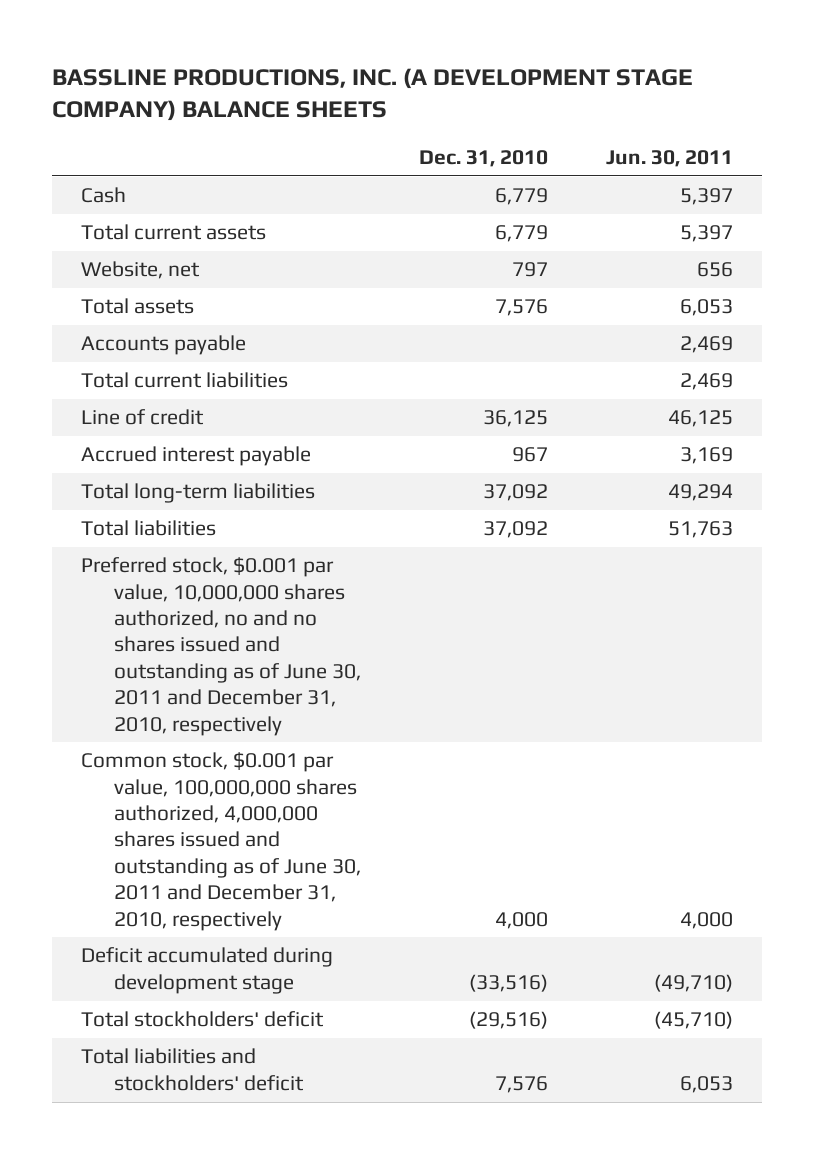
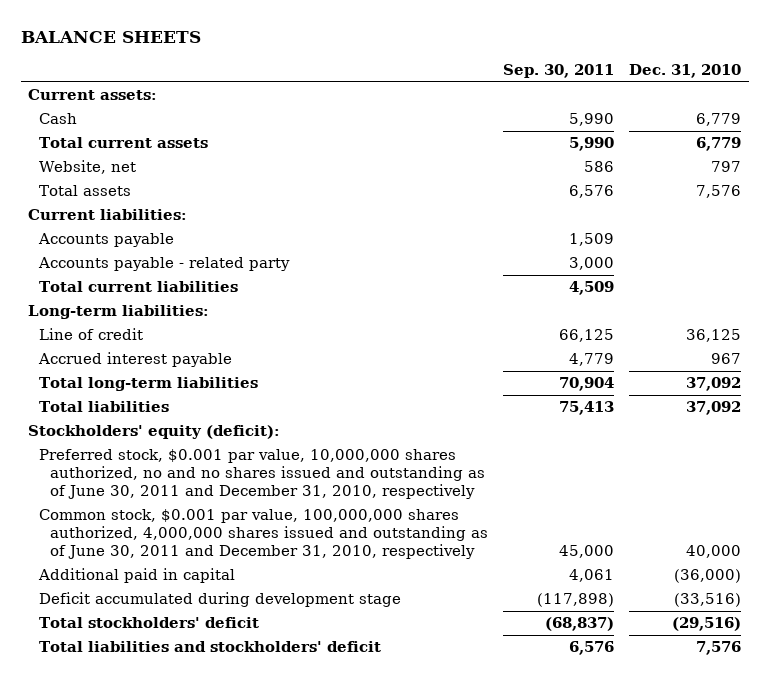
- BASSLINE PRODUCTIONS, INC. (A DEVELOPMENT STAGE COMPANY) BALANCE SHEETS
+ BALANCE SHEETS
- | Dec. 31, 2010 | Jun. 30, 2011
+ | Sep. 30, 2011 | Dec. 31, 2010
+ Current assets:
+ Current liabilities:
+ Accounts payable - related party | 3,000 |
+ Long-term liabilities:
+ Stockholders' equity (deficit):
- Common stock, $0.001 par value, 100,000,000 shares authorized, 4,000,000 shares issued and outstanding as of June 30, 2011 and December 31, 2010, respectively | 4,000 | 4,000
+ Common stock, $0.001 par value, 100,000,000 shares authorized, 4,000,000 shares issued and outstanding as of June 30, 2011 and December 31, 2010, respectively | 45,000 | 40,000
+ Additional paid in capital | 4,061 | (36,000)

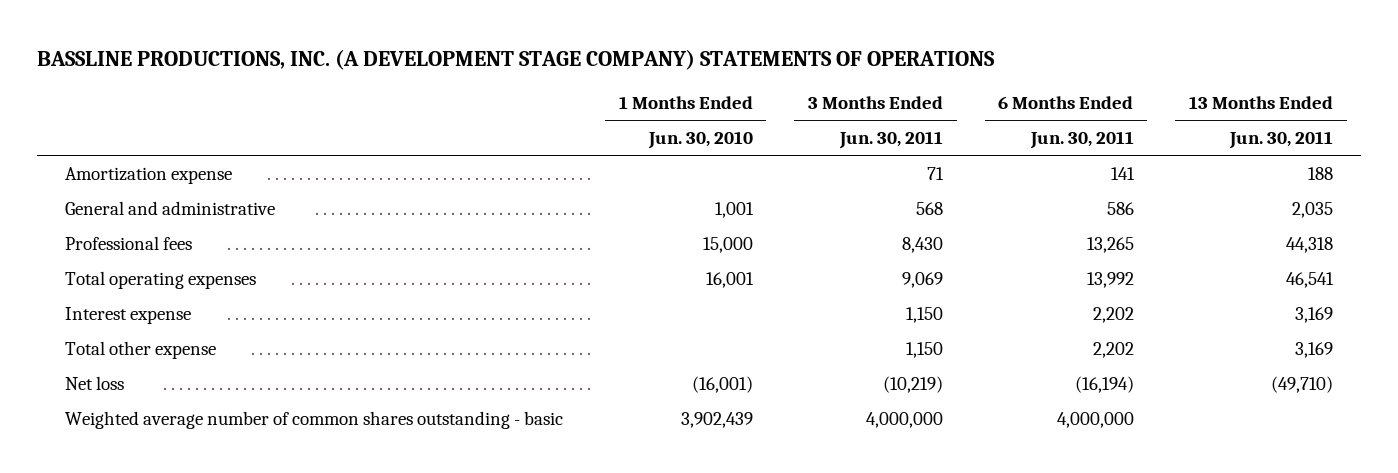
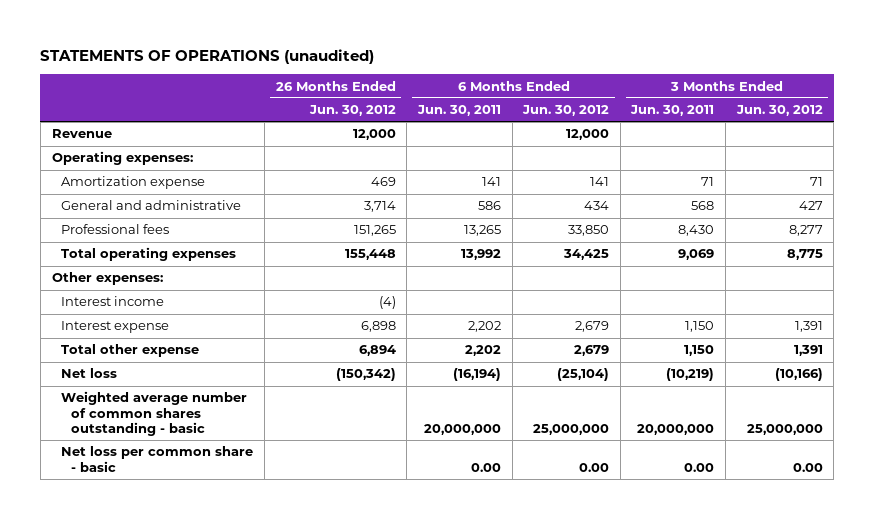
- BASSLINE PRODUCTIONS, INC. (A DEVELOPMENT STAGE COMPANY) STATEMENTS OF OPERATIONS
+ STATEMENTS OF OPERATIONS (unaudited)
- | 1 Months Ended Jun. 30, 2010 | 3 Months Ended Jun. 30, 2011 | 6 Months Ended Jun. 30, 2011 | 13 Months Ended Jun. 30, 2011
+ | 26 Months Ended Jun. 30, 2012 | 6 Months Ended Jun. 30, 2011 | 6 Months Ended Jun. 30, 2012 | 3 Months Ended Jun. 30, 2011 | 3 Months Ended Jun. 30, 2012
+ Revenue | 12,000 | | 12,000 | |
+ Operating expenses:
+ Other expenses:
+ Interest income | (4) | | | |
- Weighted average number of common shares outstanding - basic | 3,902,439 | 4,000,000 | 4,000,000 |
+ Weighted average number of common shares outstanding - basic | | 20,000,000 | 25,000,000 | 20,000,000 | 25,000,000
+ Net loss per common share - basic | | 0.00 | 0.00 | 0.00 | 0.00

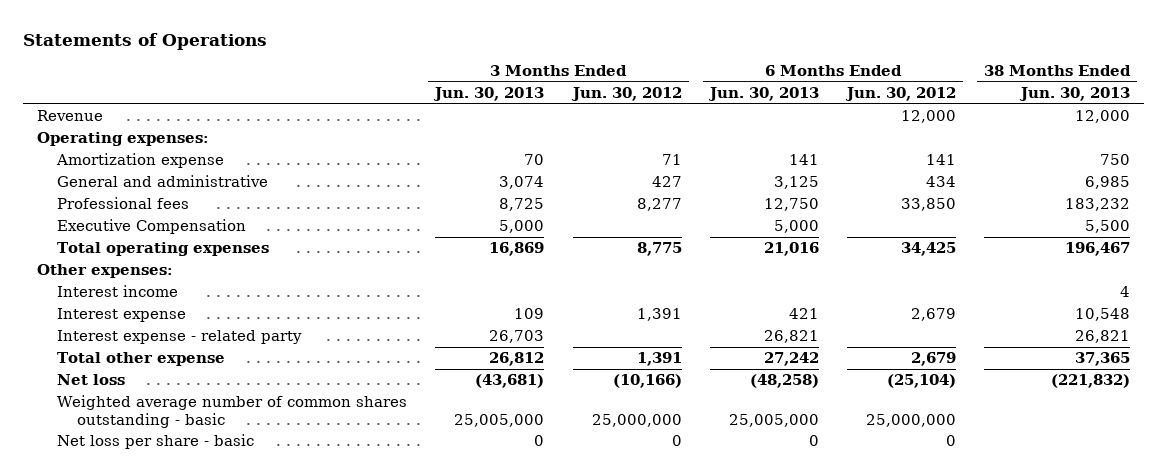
- STATEMENTS OF OPERATIONS (unaudited)
+ Statements of Operations
- | 26 Months Ended Jun. 30, 2012 | 6 Months Ended Jun. 30, 2011 | 6 Months Ended Jun. 30, 2012 | 3 Months Ended Jun. 30, 2011 | 3 Months Ended Jun. 30, 2012
+ | 3 Months Ended Jun. 30, 2013 | 3 Months Ended Jun. 30, 2012 | 6 Months Ended Jun. 30, 2013 | 6 Months Ended Jun. 30, 2012 | 38 Months Ended Jun. 30, 2013
+ Executive Compensation | 5,000 | | 5,000 | | 5,500
+ Interest expense - related party | 26,703 | | 26,821 | | 26,821
- Net loss per common share - basic | | 0.00 | 0.00 | 0.00 | 0.00
+ Net loss per share - basic | 0 | 0 | 0 | 0 |

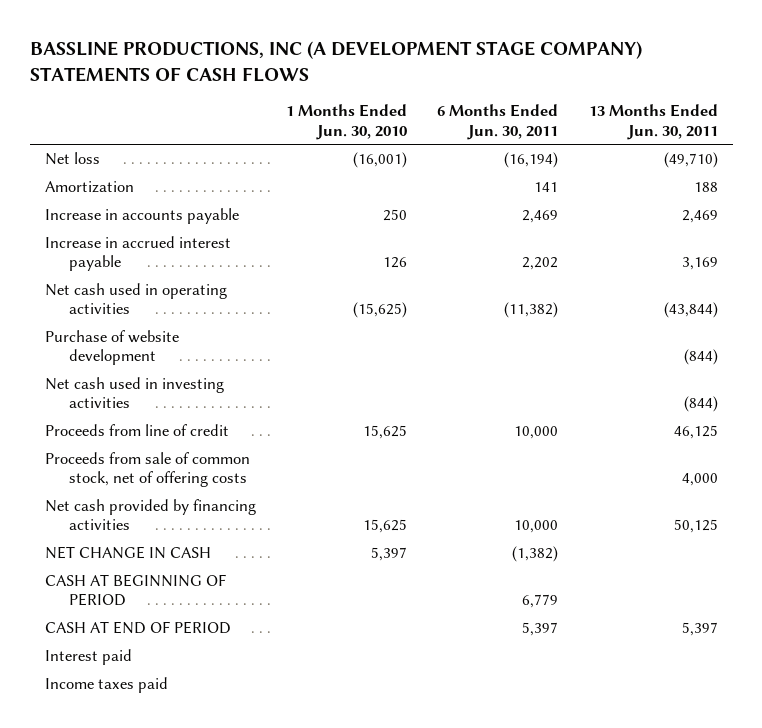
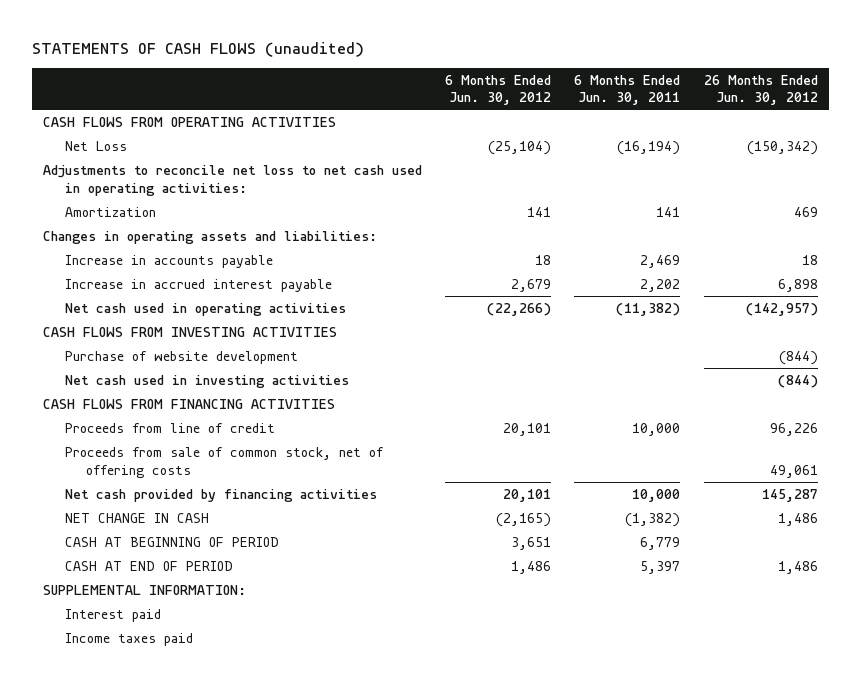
- BASSLINE PRODUCTIONS, INC (A DEVELOPMENT STAGE COMPANY) STATEMENTS OF CASH FLOWS
+ STATEMENTS OF CASH FLOWS (unaudited)
- | 1 Months Ended Jun. 30, 2010 | 6 Months Ended Jun. 30, 2011 | 13 Months Ended Jun. 30, 2011
+ | 6 Months Ended Jun. 30, 2012 | 6 Months Ended Jun. 30, 2011 | 26 Months Ended Jun. 30, 2012
- Net loss | (16,001) | (16,194) | (49,710)
+ CASH FLOWS FROM OPERATING ACTIVITIES
+ Net Loss | (25,104) | (16,194) | (150,342)
+ Adjustments to reconcile net loss to net cash used in operating activities:
+ Changes in operating assets and liabilities:
+ CASH FLOWS FROM INVESTING ACTIVITIES
+ CASH FLOWS FROM FINANCING ACTIVITIES
+ SUPPLEMENTAL INFORMATION:

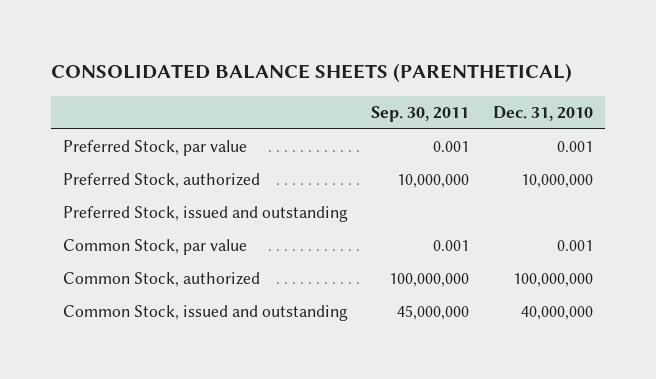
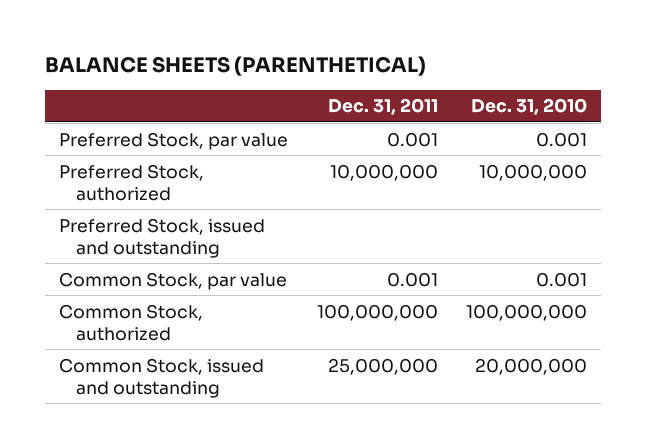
- CONSOLIDATED BALANCE SHEETS (PARENTHETICAL)
+ BALANCE SHEETS (PARENTHETICAL)
- | Sep. 30, 2011 | Dec. 31, 2010
+ | Dec. 31, 2011 | Dec. 31, 2010
- Common Stock, issued and outstanding | 45,000,000 | 40,000,000
+ Common Stock, issued and outstanding | 25,000,000 | 20,000,000

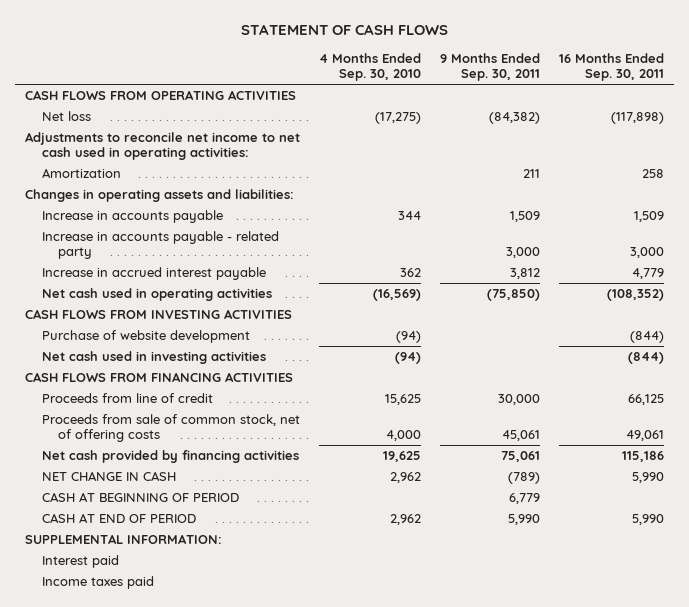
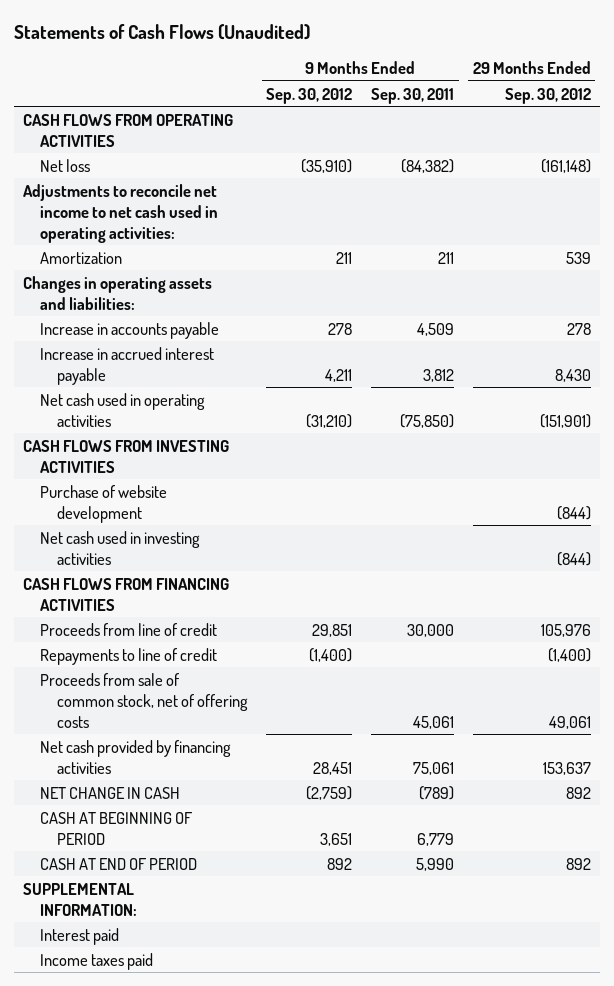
- STATEMENT OF CASH FLOWS
+ Statements of Cash Flows (Unaudited)
- | 4 Months Ended Sep. 30, 2010 | 9 Months Ended Sep. 30, 2011 | 16 Months Ended Sep. 30, 2011
+ | 9 Months Ended Sep. 30, 2012 | 9 Months Ended Sep. 30, 2011 | 29 Months Ended Sep. 30, 2012
- Increase in accounts payable | 344 | 1,509 | 1,509
- Increase in accounts payable - related party | | 3,000 | 3,000
+ Increase in accounts payable | 278 | 4,509 | 278
+ Repayments to line of credit | (1,400) | | (1,400)

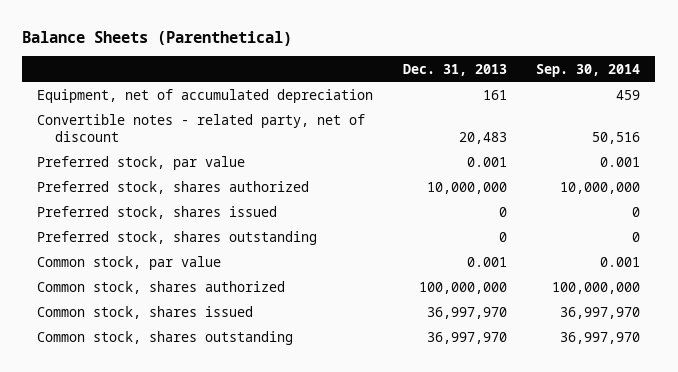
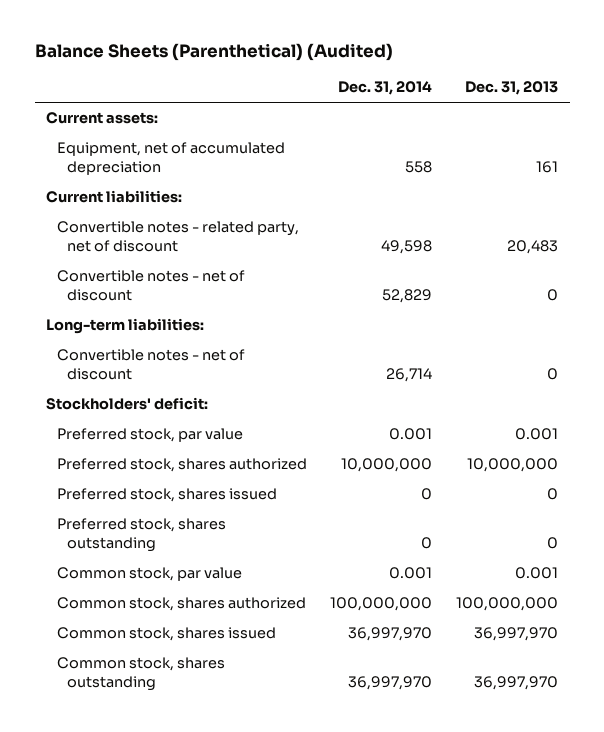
- Balance Sheets (Parenthetical)
+ Balance Sheets (Parenthetical) (Audited)
- | Dec. 31, 2013 | Sep. 30, 2014
+ | Dec. 31, 2014 | Dec. 31, 2013
+ Current assets:
+ Current liabilities:
+ Convertible notes - net of discount | 52,829 | 0
+ Long-term liabilities:
+ Convertible notes - net of discount | 26,714 | 0
+ Stockholders' deficit:

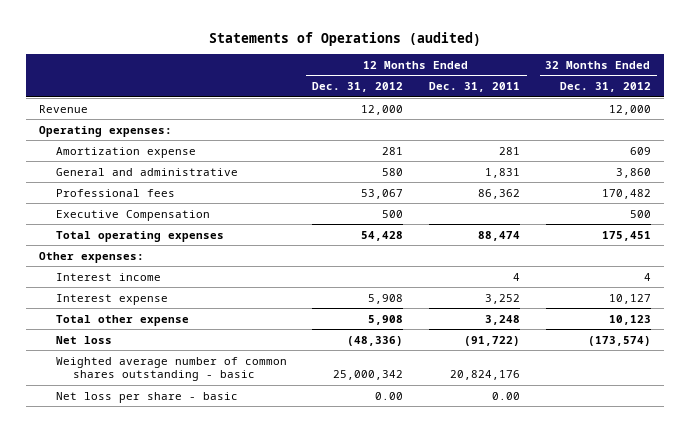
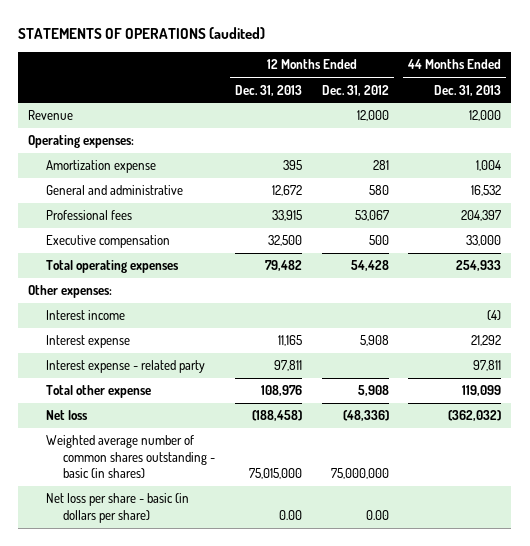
- Statements of Operations (audited)
+ STATEMENTS OF OPERATIONS (audited)
- | 12 Months Ended Dec. 31, 2012 | 12 Months Ended Dec. 31, 2011 | 32 Months Ended Dec. 31, 2012
+ | 12 Months Ended Dec. 31, 2013 | 12 Months Ended Dec. 31, 2012 | 44 Months Ended Dec. 31, 2013
- Executive Compensation | 500 | | 500
+ Executive compensation | 32,500 | 500 | 33,000
+ Interest expense - related party | 97,811 | | 97,811
- Weighted average number of common shares outstanding - basic | 25,000,342 | 20,824,176 |
- Net loss per share - basic | 0.00 | 0.00 |
+ Weighted average number of common shares outstanding - basic (in shares) | 75,015,000 | 75,000,000 |
+ Net loss per share - basic (in dollars per share) | 0.00 | 0.00 |

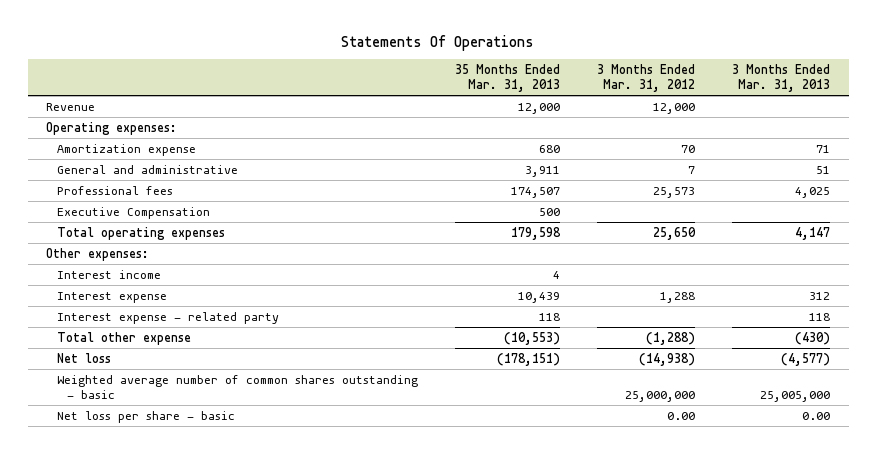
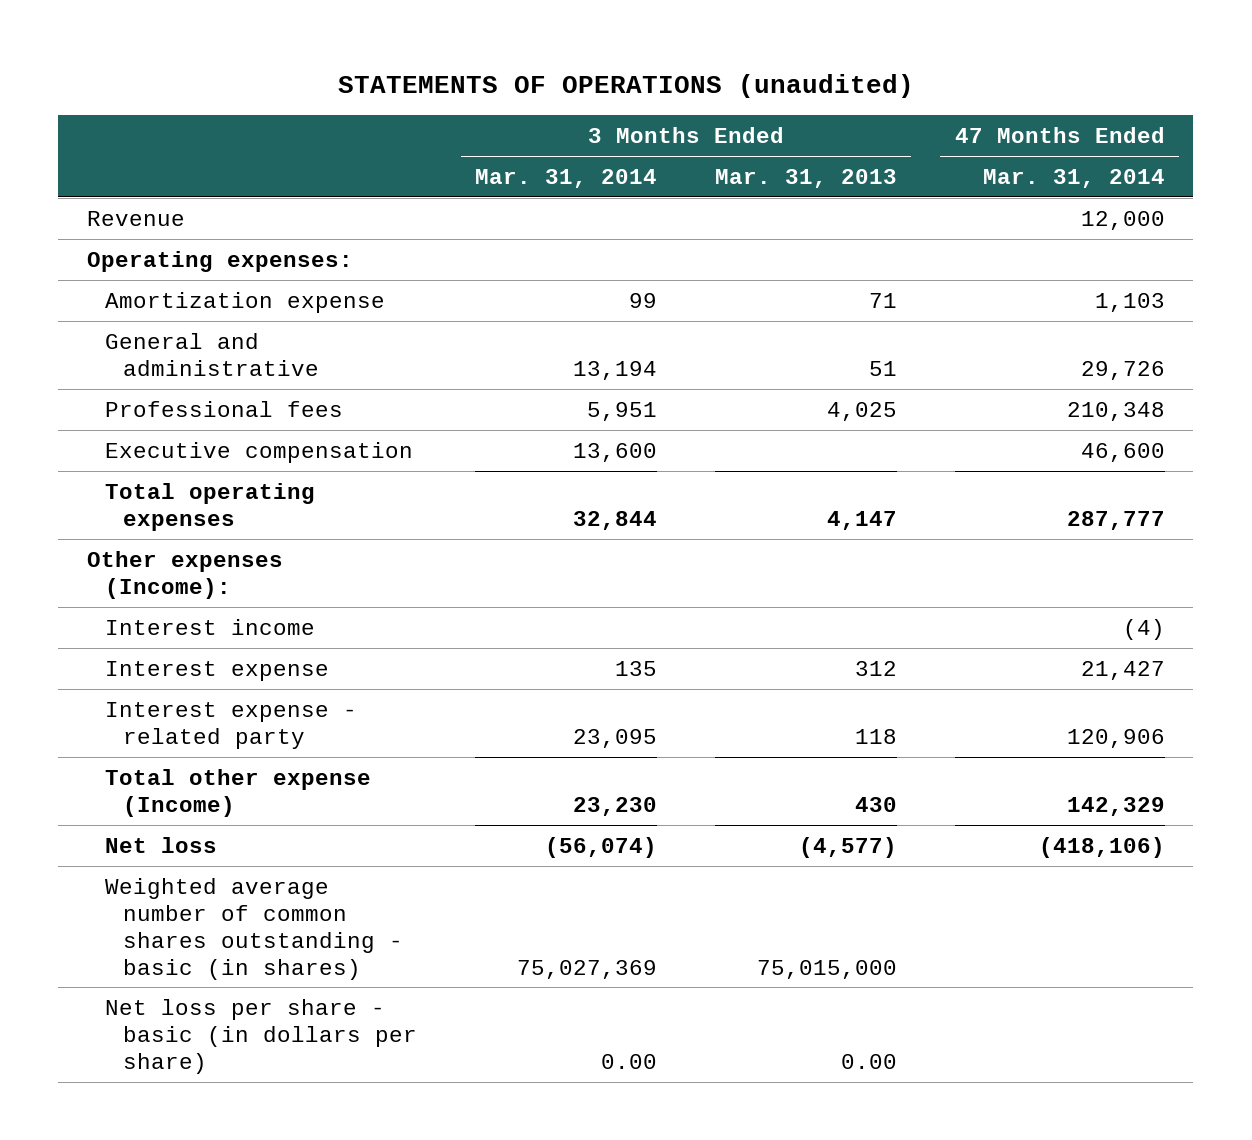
- Statements Of Operations
+ STATEMENTS OF OPERATIONS (unaudited)
- | 35 Months Ended Mar. 31, 2013 | 3 Months Ended Mar. 31, 2012 | 3 Months Ended Mar. 31, 2013
+ | 3 Months Ended Mar. 31, 2014 | 3 Months Ended Mar. 31, 2013 | 47 Months Ended Mar. 31, 2014
- Executive Compensation | 500 | |
+ Executive compensation | 13,600 | | 46,600
- Other expenses:
+ Other expenses (Income):
- Total other expense | (10,553) | (1,288) | (430)
+ Total other expense (Income) | 23,230 | 430 | 142,329
- Weighted average number of common shares outstanding - basic | | 25,000,000 | 25,005,000
- Net loss per share - basic | | 0.00 | 0.00
+ Weighted average number of common shares outstanding - basic (in shares) | 75,027,369 | 75,015,000 |
+ Net loss per share - basic (in dollars per share) | 0.00 | 0.00 |

